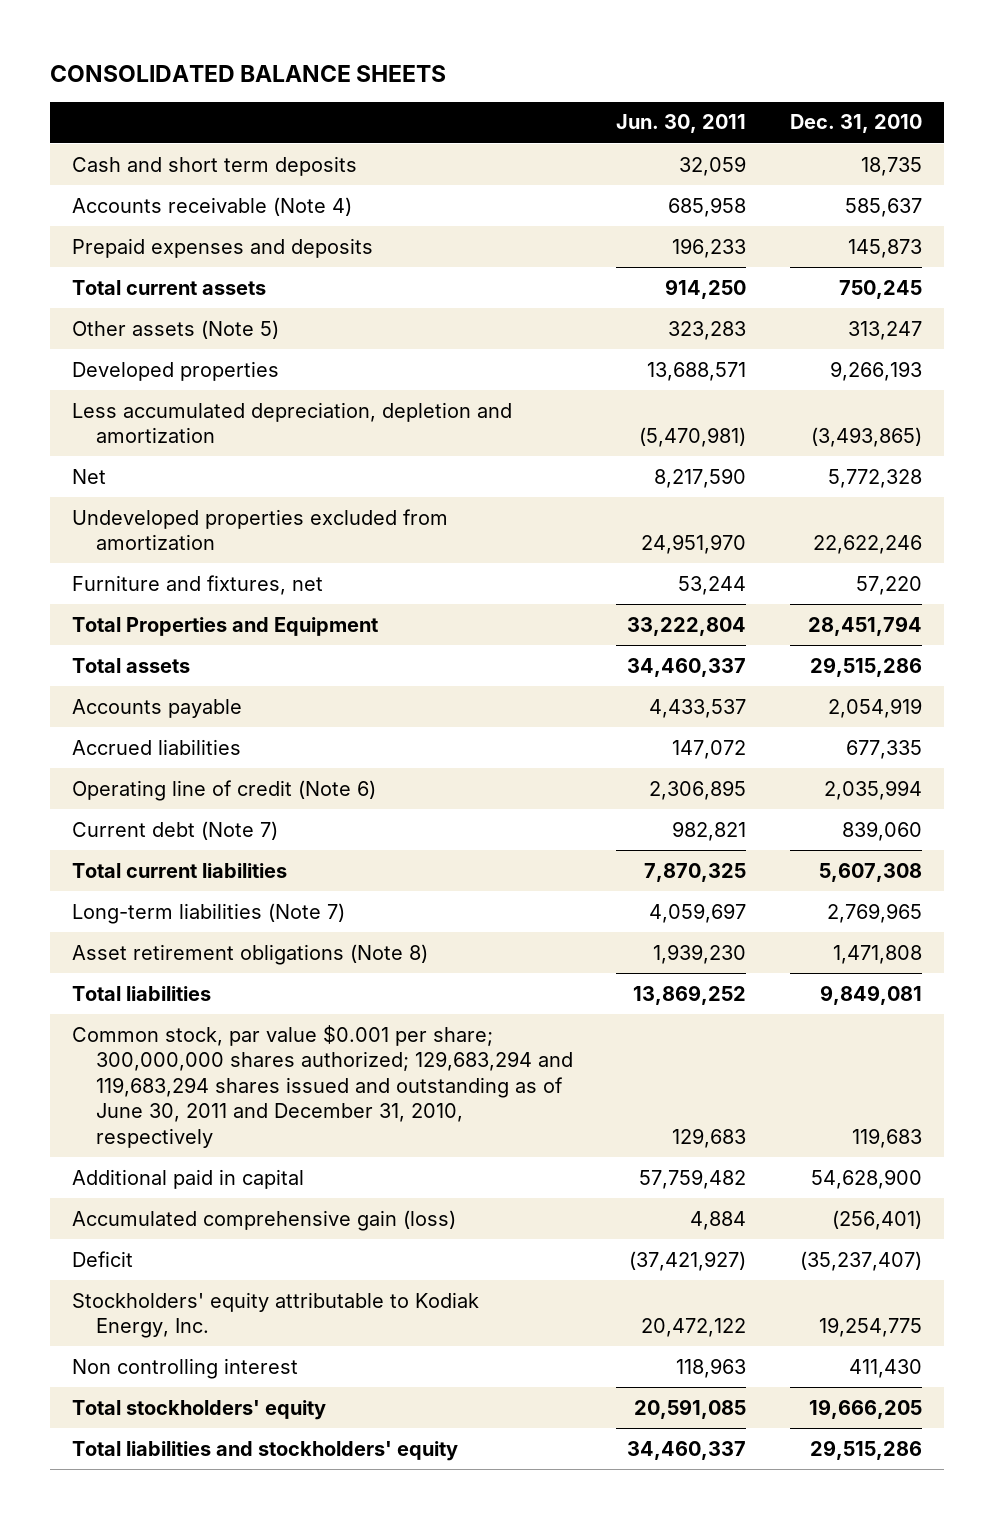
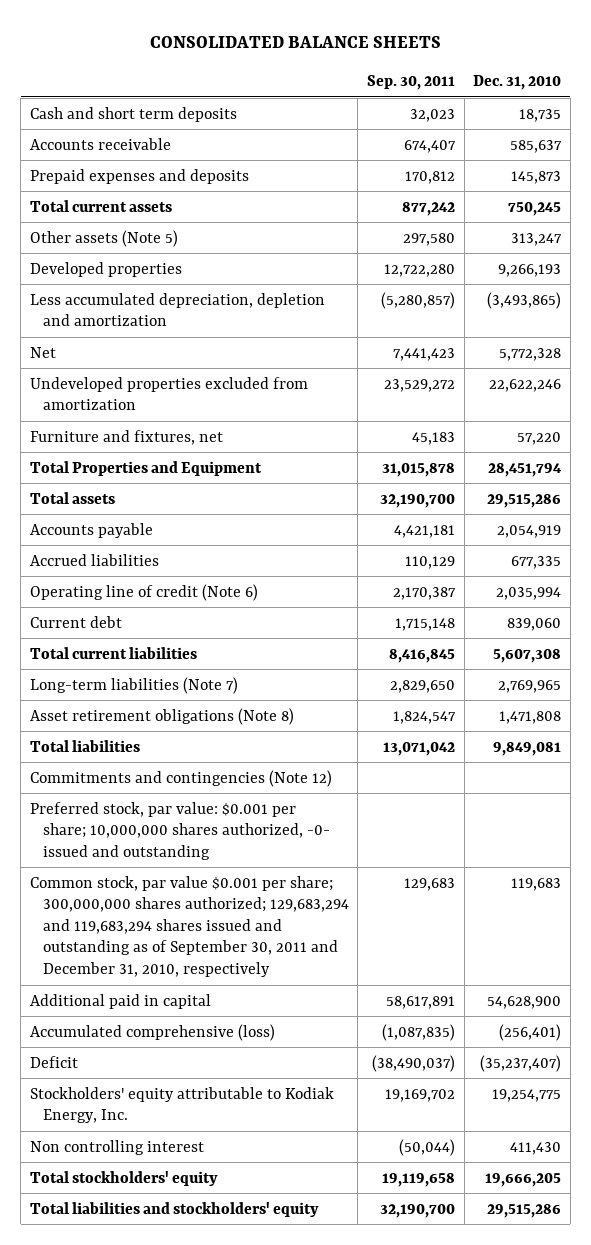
- | Jun. 30, 2011 | Dec. 31, 2010
+ | Sep. 30, 2011 | Dec. 31, 2010
- Accounts receivable (Note 4) | 685,958 | 585,637
+ Accounts receivable | 674,407 | 585,637
- Current debt (Note 7) | 982,821 | 839,060
+ Current debt | 1,715,148 | 839,060
- Common stock, par value $0.001 per share; 300,000,000 shares authorized; 129,683,294 and 119,683,294 shares issued and outstanding as of June 30, 2011 and December 31, 2010, respectively | 129,683 | 119,683
+ Commitments and contingencies (Note 12)
+ Preferred stock, par value: $0.001 per share; 10,000,000 shares authorized, -0- issued and outstanding
+ Common stock, par value $0.001 per share; 300,000,000 shares authorized; 129,683,294 and 119,683,294 shares issued and outstanding as of September 30, 2011 and December 31, 2010, respectively | 129,683 | 119,683
- Accumulated comprehensive gain (loss) | 4,884 | (256,401)
+ Accumulated comprehensive (loss) | (1,087,835) | (256,401)

